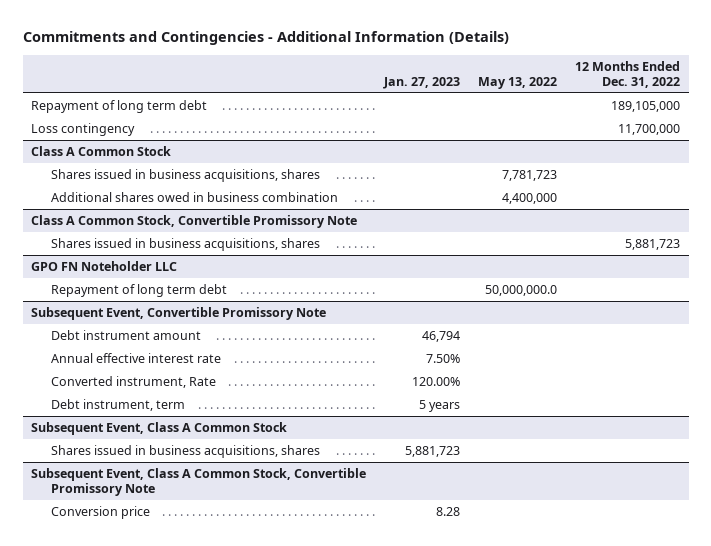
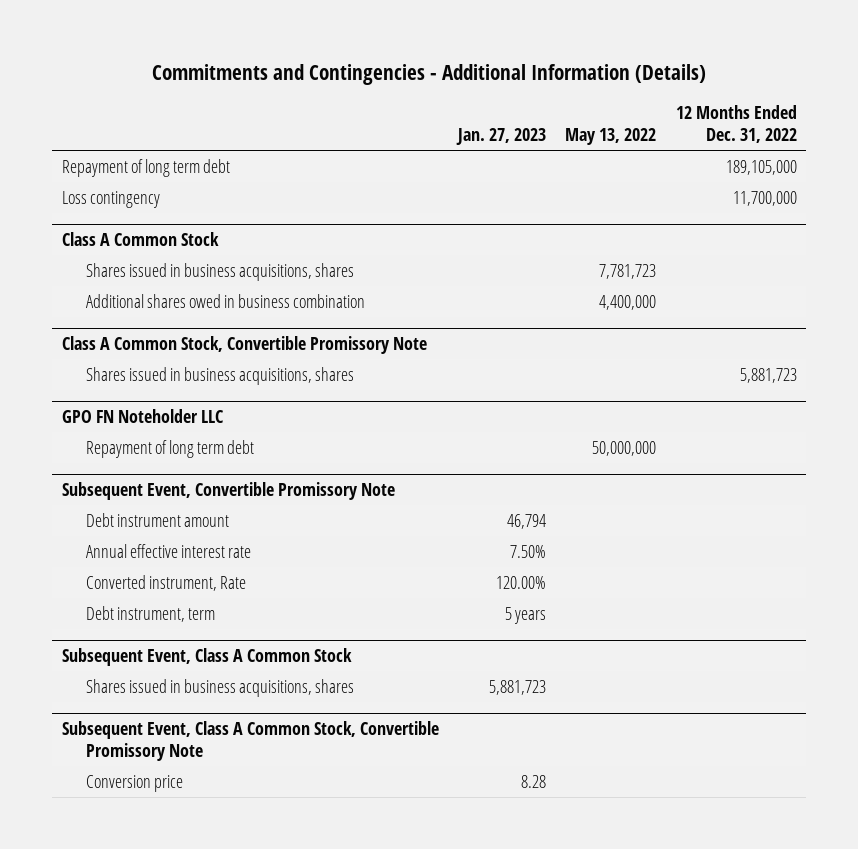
@ GPO FN Noteholder LLC
- Repayment of long term debt | | 50,000,000.0 |
+ Repayment of long term debt | | 50,000,000 |

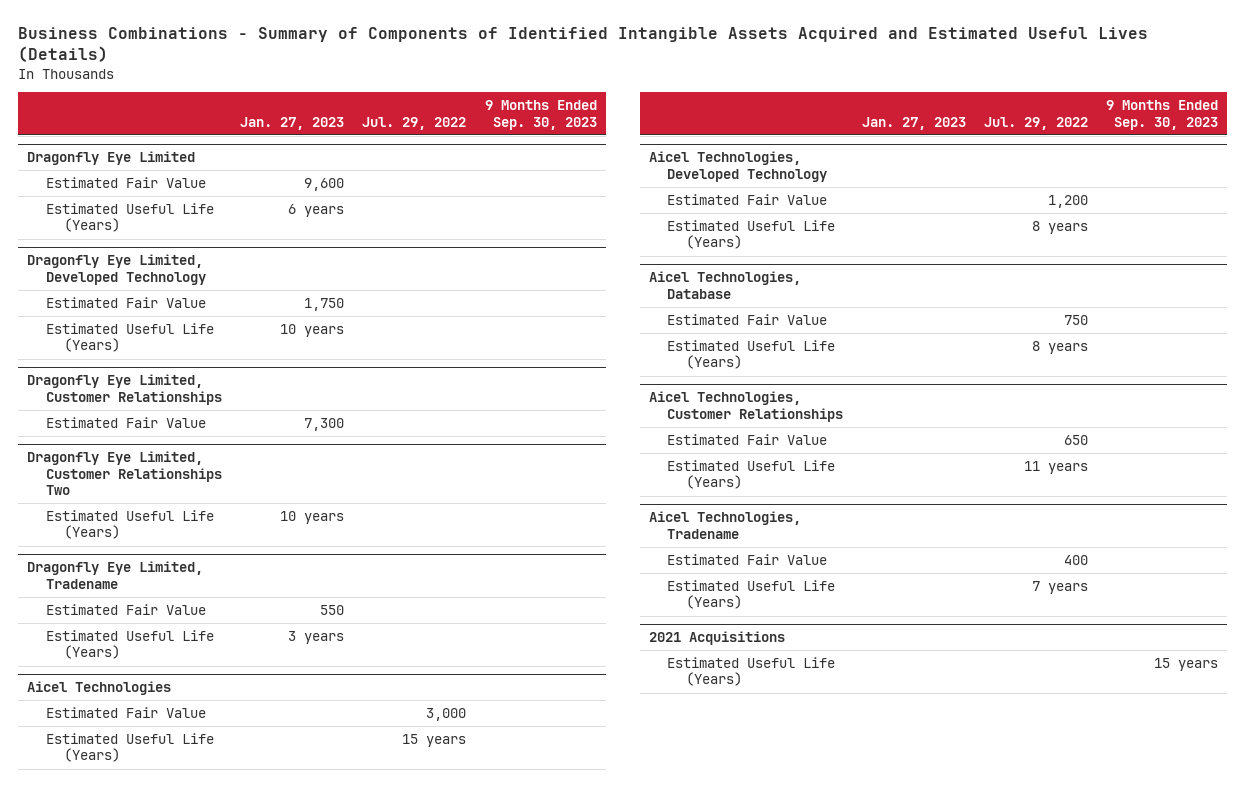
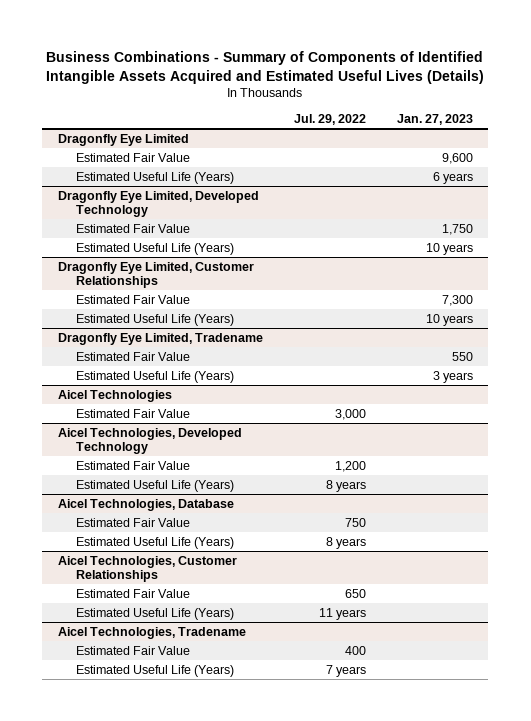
- | Jan. 27, 2023 | Jul. 29, 2022 | 9 Months Ended Sep. 30, 2023
+ | Jul. 29, 2022 | Jan. 27, 2023
- Dragonfly Eye Limited, Customer Relationships Two
- Estimated Useful Life (Years) | 10 years | |
@ Dragonfly Eye Limited, Customer Relationships
+ Estimated Useful Life (Years) | | 10 years
@ Aicel Technologies
- Estimated Useful Life (Years) | | 15 years |
- 2021 Acquisitions
- Estimated Useful Life (Years) | | | 15 years

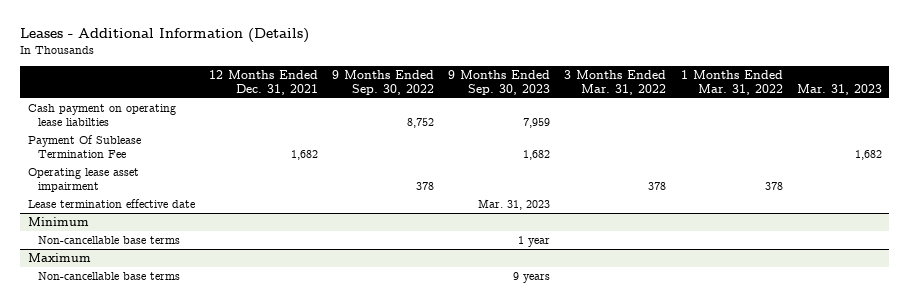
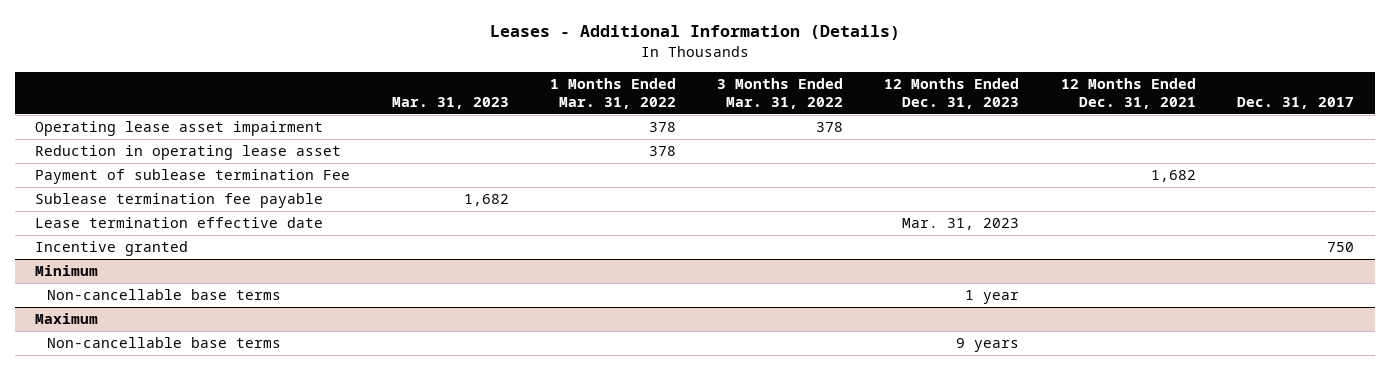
- | 12 Months Ended Dec. 31, 2021 | 9 Months Ended Sep. 30, 2022 | 9 Months Ended Sep. 30, 2023 | 3 Months Ended Mar. 31, 2022 | 1 Months Ended Mar. 31, 2022 | Mar. 31, 2023
+ | Mar. 31, 2023 | 1 Months Ended Mar. 31, 2022 | 3 Months Ended Mar. 31, 2022 | 12 Months Ended Dec. 31, 2023 | 12 Months Ended Dec. 31, 2021 | Dec. 31, 2017
- Cash payment on operating lease liabilties | | 8,752 | 7,959 | | |
- Payment Of Sublease Termination Fee | 1,682 | | 1,682 | | | 1,682
+ Reduction in operating lease asset | | 378 | | | |
+ Payment of sublease termination Fee | | | | | 1,682 |
+ Sublease termination fee payable | 1,682 | | | | |
+ Incentive granted | | | | | | 750

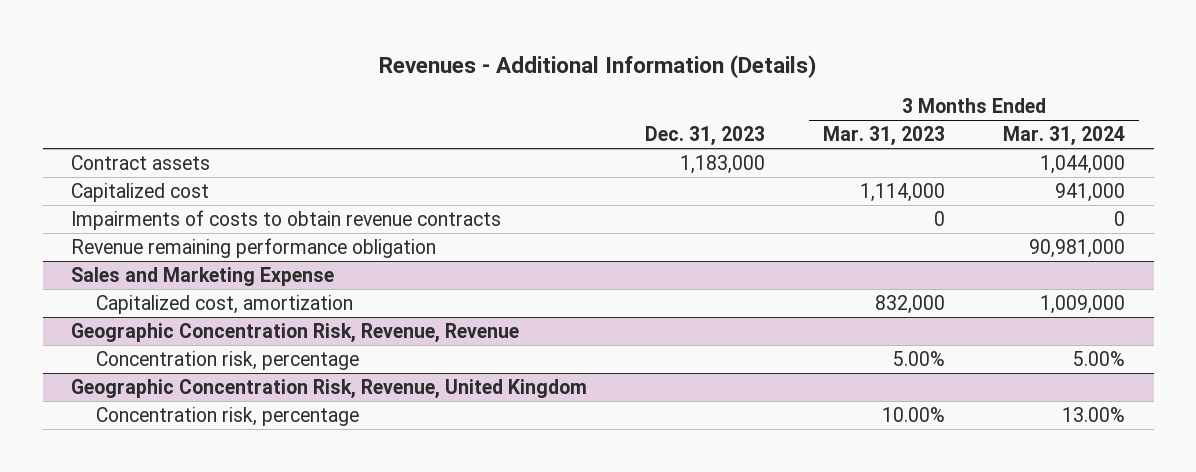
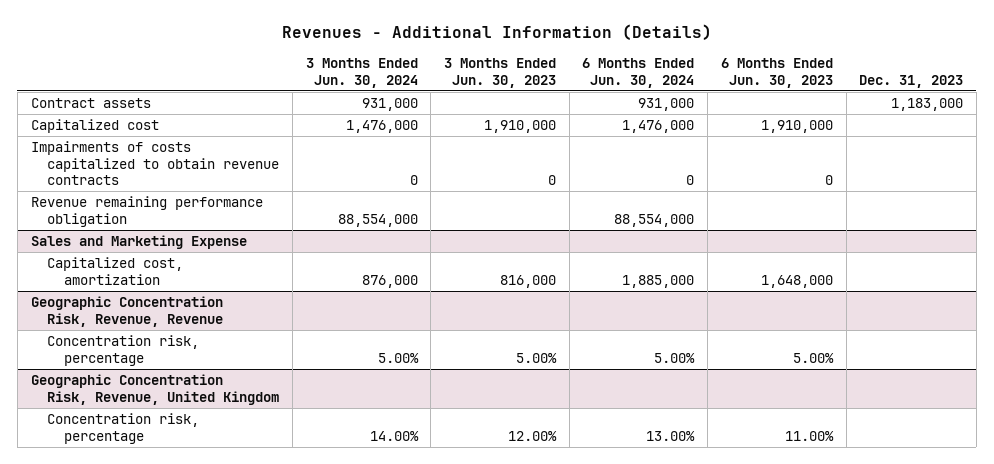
- | Dec. 31, 2023 | 3 Months Ended Mar. 31, 2023 | 3 Months Ended Mar. 31, 2024
+ | 3 Months Ended Jun. 30, 2024 | 3 Months Ended Jun. 30, 2023 | 6 Months Ended Jun. 30, 2024 | 6 Months Ended Jun. 30, 2023 | Dec. 31, 2023
- Impairments of costs to obtain revenue contracts | | 0 | 0
+ Impairments of costs capitalized to obtain revenue contracts | 0 | 0 | 0 | 0 |

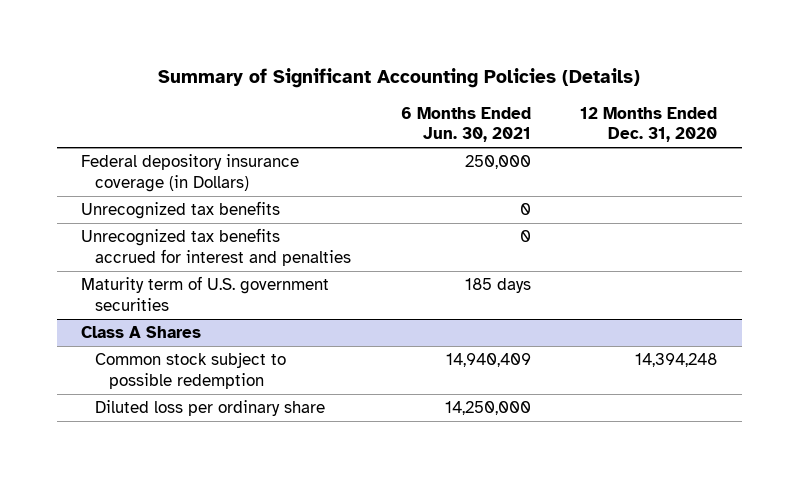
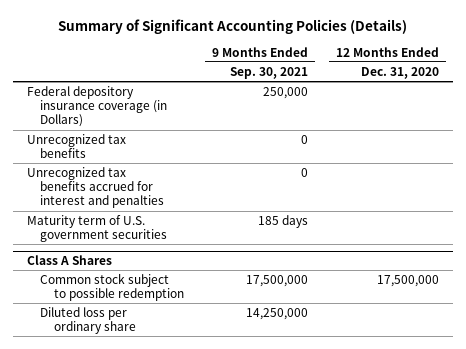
- | 6 Months Ended Jun. 30, 2021 | 12 Months Ended Dec. 31, 2020
+ | 9 Months Ended Sep. 30, 2021 | 12 Months Ended Dec. 31, 2020
@ Class A Shares
- Common stock subject to possible redemption | 14,940,409 | 14,394,248
+ Common stock subject to possible redemption | 17,500,000 | 17,500,000

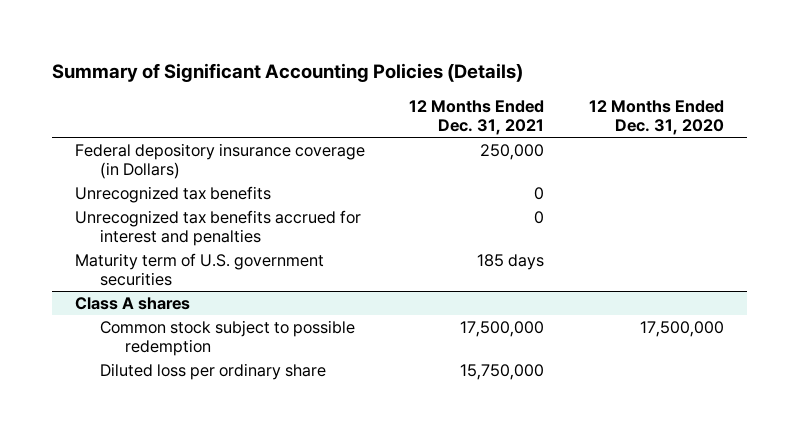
- | 9 Months Ended Sep. 30, 2021 | 12 Months Ended Dec. 31, 2020
+ | 12 Months Ended Dec. 31, 2021 | 12 Months Ended Dec. 31, 2020
- Class A Shares
+ Class A shares

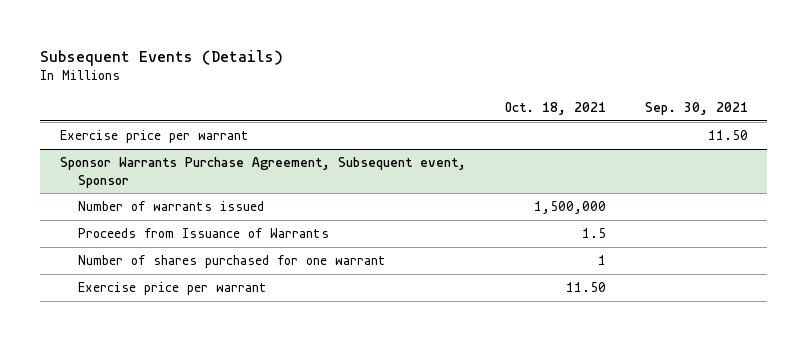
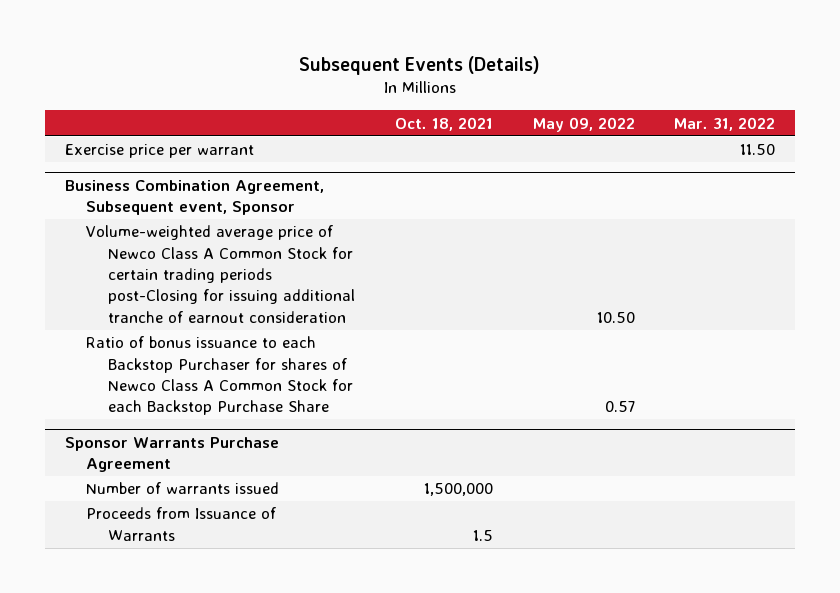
- | Oct. 18, 2021 | Sep. 30, 2021
+ | Oct. 18, 2021 | May 09, 2022 | Mar. 31, 2022
- Sponsor Warrants Purchase Agreement, Subsequent event, Sponsor
+ Business Combination Agreement, Subsequent event, Sponsor
+ Volume-weighted average price of Newco Class A Common Stock for certain trading periods post-Closing for issuing additional tranche of earnout consideration | | 10.50 |
+ Ratio of bonus issuance to each Backstop Purchaser for shares of Newco Class A Common Stock for each Backstop Purchase Share | | 0.57 |
+ Sponsor Warrants Purchase Agreement
- Number of shares purchased for one warrant | 1 |
- Exercise price per warrant | 11.50 |

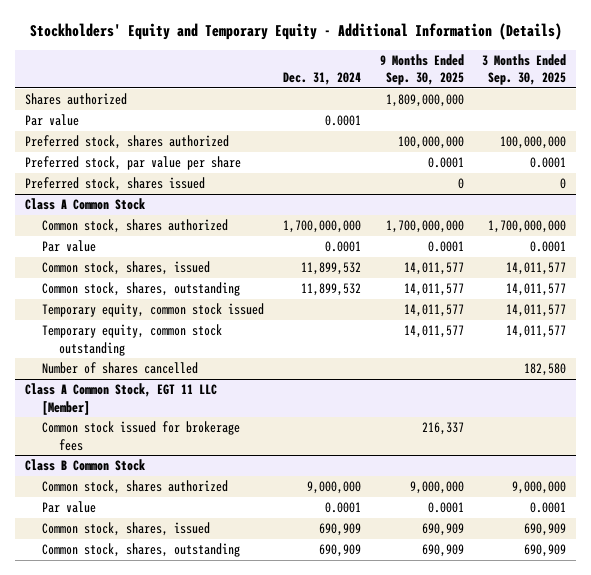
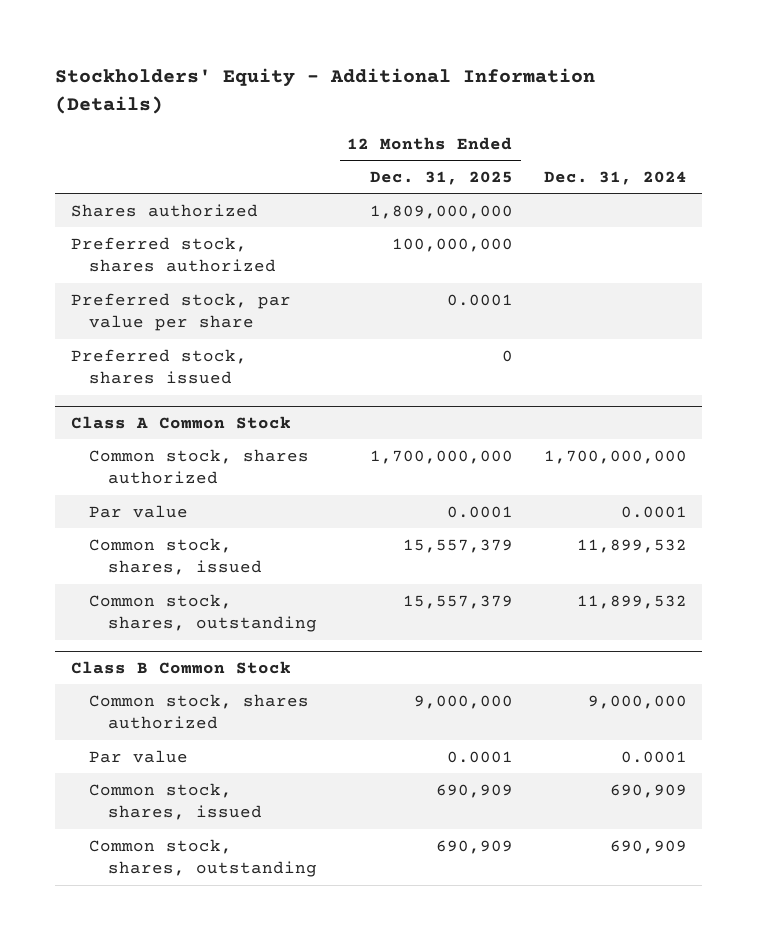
- Stockholders' Equity and Temporary Equity - Additional Information (Details)
+ Stockholders' Equity - Additional Information (Details)
- | Dec. 31, 2024 | 9 Months Ended Sep. 30, 2025 | 3 Months Ended Sep. 30, 2025
+ | 12 Months Ended Dec. 31, 2025 | Dec. 31, 2024
- Par value | 0.0001 | |
@ Class A Common Stock
- Temporary equity, common stock issued | | 14,011,577 | 14,011,577
- Temporary equity, common stock outstanding | | 14,011,577 | 14,011,577
- Number of shares cancelled | | | 182,580
- Class A Common Stock, EGT 11 LLC [Member]
- Common stock issued for brokerage fees | | 216,337 |

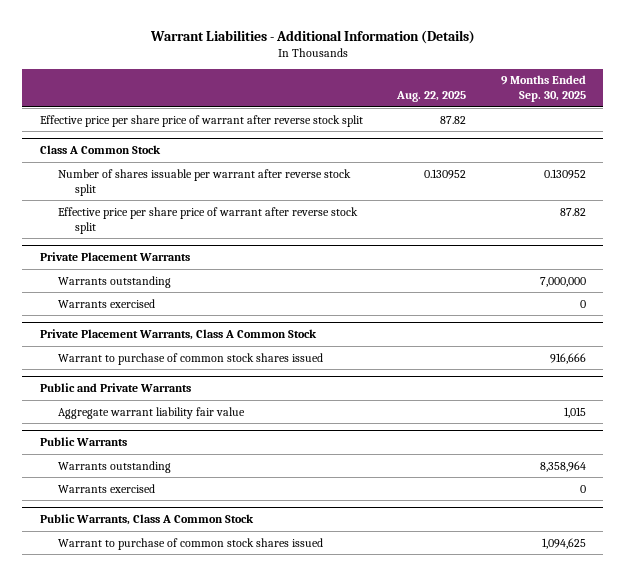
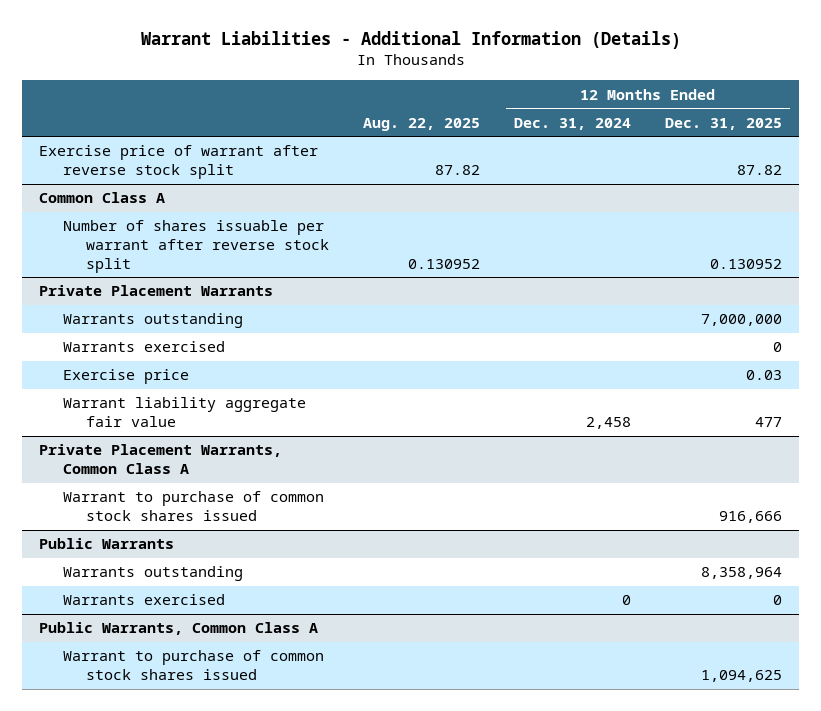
- | Aug. 22, 2025 | 9 Months Ended Sep. 30, 2025
+ | Aug. 22, 2025 | 12 Months Ended Dec. 31, 2024 | 12 Months Ended Dec. 31, 2025
- Effective price per share price of warrant after reverse stock split | 87.82 |
- Class A Common Stock
+ Exercise price of warrant after reverse stock split | 87.82 | | 87.82
+ Common Class A
- Effective price per share price of warrant after reverse stock split | | 87.82
- Private Placement Warrants, Class A Common Stock
@ Private Placement Warrants
+ Exercise price | | | 0.03
+ Warrant liability aggregate fair value | | 2,458 | 477
+ Private Placement Warrants, Common Class A
- Public and Private Warrants
- Aggregate warrant liability fair value | | 1,015
- Public Warrants, Class A Common Stock
+ Public Warrants, Common Class A

